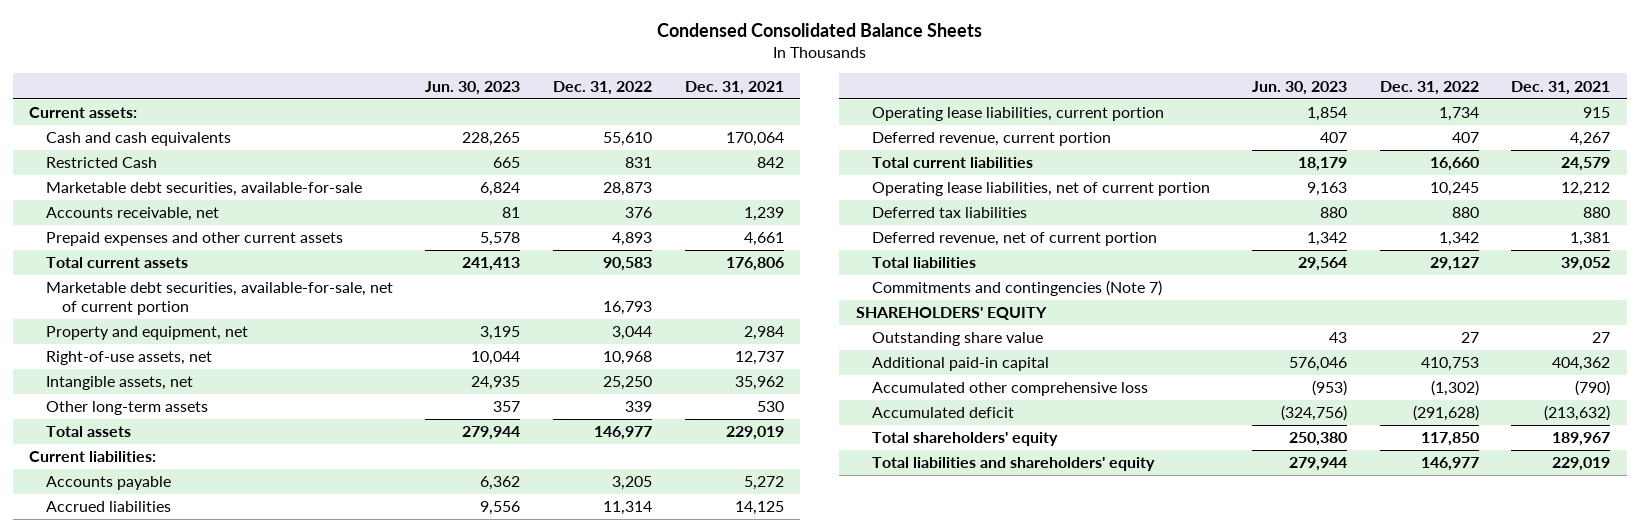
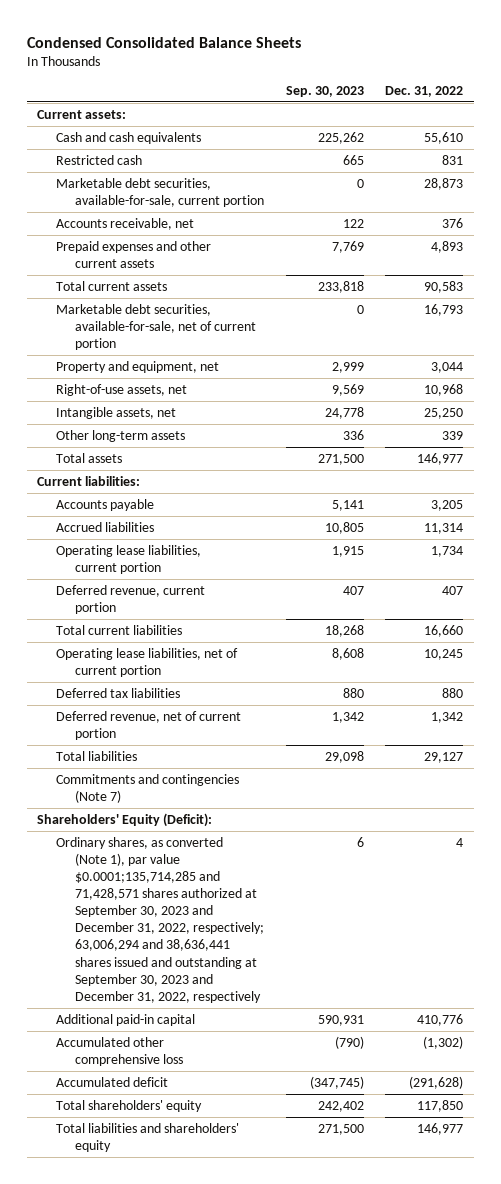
- | Jun. 30, 2023 | Dec. 31, 2022 | Dec. 31, 2021
+ | Sep. 30, 2023 | Dec. 31, 2022
- Restricted Cash | 665 | 831 | 842
- Marketable debt securities, available-for-sale | 6,824 | 28,873 |
+ Restricted cash | 665 | 831
+ Marketable debt securities, available-for-sale, current portion | 0 | 28,873
- SHAREHOLDERS' EQUITY
- Outstanding share value | 43 | 27 | 27
- Additional paid-in capital | 576,046 | 410,753 | 404,362
+ Shareholders' Equity (Deficit):
+ Ordinary shares, as converted (Note 1), par value $0.0001;135,714,285 and 71,428,571 shares authorized at September 30, 2023 and December 31, 2022, respectively; 63,006,294 and 38,636,441 shares issued and outstanding at September 30, 2023 and December 31, 2022, respectively | 6 | 4
+ Additional paid-in capital | 590,931 | 410,776

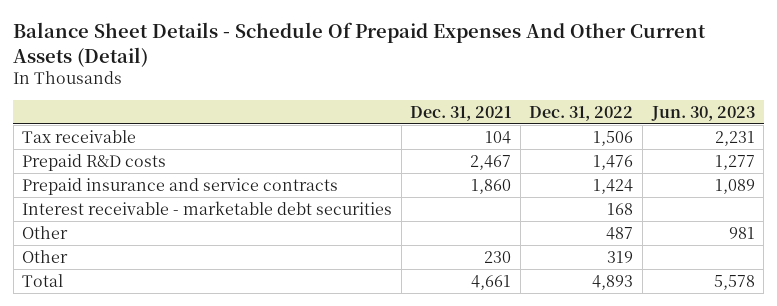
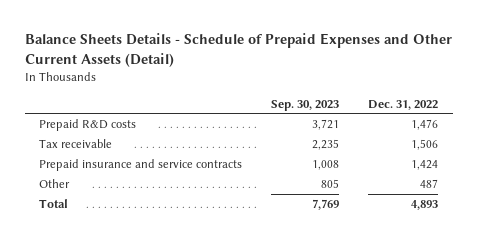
- Balance Sheet Details - Schedule Of Prepaid Expenses And Other Current Assets (Detail)
+ Balance Sheets Details - Schedule of Prepaid Expenses and Other Current Assets (Detail)
- | Dec. 31, 2021 | Dec. 31, 2022 | Jun. 30, 2023
+ | Sep. 30, 2023 | Dec. 31, 2022
moved down: Tax receivable | 2,235 | 1,506
- Interest receivable - marketable debt securities | | 168 |
- Other | 230 | 319 |

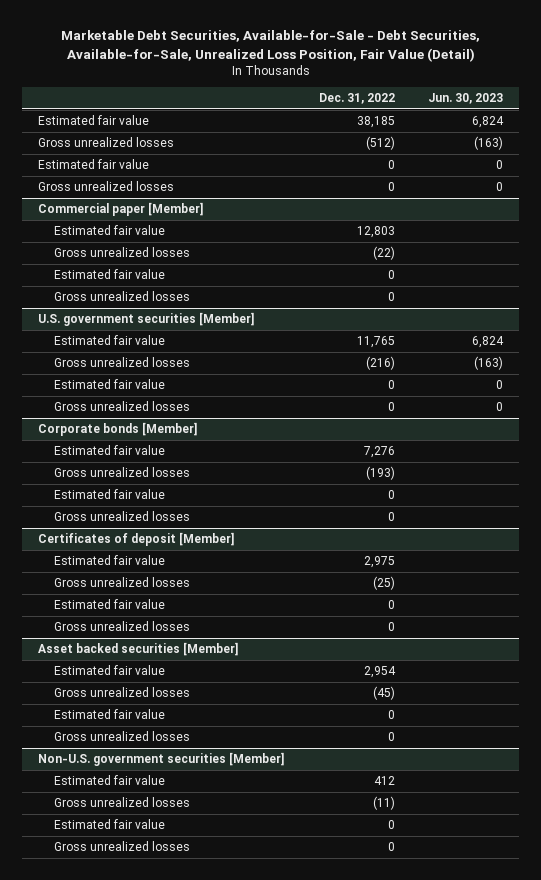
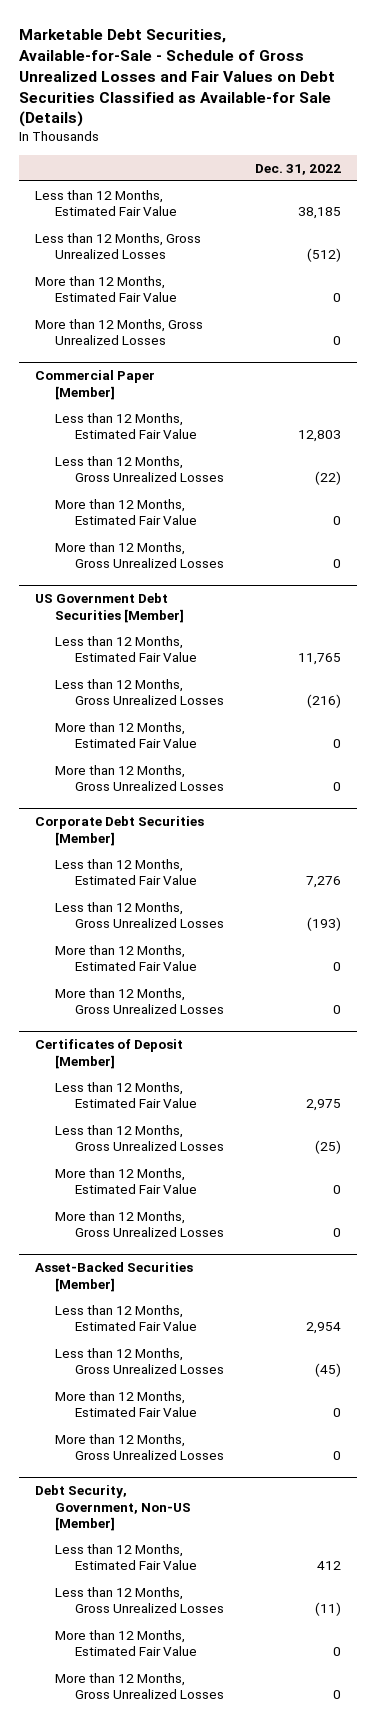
- Marketable Debt Securities, Available-for-Sale - Debt Securities, Available-for-Sale, Unrealized Loss Position, Fair Value (Detail)
+ Marketable Debt Securities, Available-for-Sale - Schedule of Gross Unrealized Losses and Fair Values on Debt Securities Classified as Available-for Sale (Details)
- | Dec. 31, 2022 | Jun. 30, 2023
+ | Dec. 31, 2022
- Estimated fair value | 38,185 | 6,824
- Gross unrealized losses | (512) | (163)
- Estimated fair value | 0 | 0
- Gross unrealized losses | 0 | 0
- Commercial paper [Member]
- Estimated fair value | 12,803 |
- Gross unrealized losses | (22) |
- Estimated fair value | 0 |
- Gross unrealized losses | 0 |
- U.S. government securities [Member]
- Estimated fair value | 11,765 | 6,824
- Gross unrealized losses | (216) | (163)
- Estimated fair value | 0 | 0
- Gross unrealized losses | 0 | 0
- Corporate bonds [Member]
- Estimated fair value | 7,276 |
- Gross unrealized losses | (193) |
- Estimated fair value | 0 |
- Gross unrealized losses | 0 |
- Certificates of deposit [Member]
- Estimated fair value | 2,975 |
- Gross unrealized losses | (25) |
- Estimated fair value | 0 |
- Gross unrealized losses | 0 |
- Asset backed securities [Member]
- Estimated fair value | 2,954 |
- Gross unrealized losses | (45) |
- Estimated fair value | 0 |
- Gross unrealized losses | 0 |
- Non-U.S. government securities [Member]
- Estimated fair value | 412 |
- Gross unrealized losses | (11) |
- Estimated fair value | 0 |
- Gross unrealized losses | 0 |
+ Less than 12 Months, Estimated Fair Value | 38,185
+ Less than 12 Months, Gross Unrealized Losses | (512)
+ More than 12 Months, Estimated Fair Value | 0
+ More than 12 Months, Gross Unrealized Losses | 0
+ Commercial Paper [Member]
+ Less than 12 Months, Estimated Fair Value | 12,803
+ Less than 12 Months, Gross Unrealized Losses | (22)
+ More than 12 Months, Estimated Fair Value | 0
+ More than 12 Months, Gross Unrealized Losses | 0
+ US Government Debt Securities [Member]
+ Less than 12 Months, Estimated Fair Value | 11,765
+ Less than 12 Months, Gross Unrealized Losses | (216)
+ More than 12 Months, Estimated Fair Value | 0
+ More than 12 Months, Gross Unrealized Losses | 0
+ Corporate Debt Securities [Member]
+ Less than 12 Months, Estimated Fair Value | 7,276
+ Less than 12 Months, Gross Unrealized Losses | (193)
+ More than 12 Months, Estimated Fair Value | 0
+ More than 12 Months, Gross Unrealized Losses | 0
+ Certificates of Deposit [Member]
+ Less than 12 Months, Estimated Fair Value | 2,975
+ Less than 12 Months, Gross Unrealized Losses | (25)
+ More than 12 Months, Estimated Fair Value | 0
+ More than 12 Months, Gross Unrealized Losses | 0
+ Asset-Backed Securities [Member]
+ Less than 12 Months, Estimated Fair Value | 2,954
+ Less than 12 Months, Gross Unrealized Losses | (45)
+ More than 12 Months, Estimated Fair Value | 0
+ More than 12 Months, Gross Unrealized Losses | 0
+ Debt Security, Government, Non-US [Member]
+ Less than 12 Months, Estimated Fair Value | 412
+ Less than 12 Months, Gross Unrealized Losses | (11)
+ More than 12 Months, Estimated Fair Value | 0
+ More than 12 Months, Gross Unrealized Losses | 0

